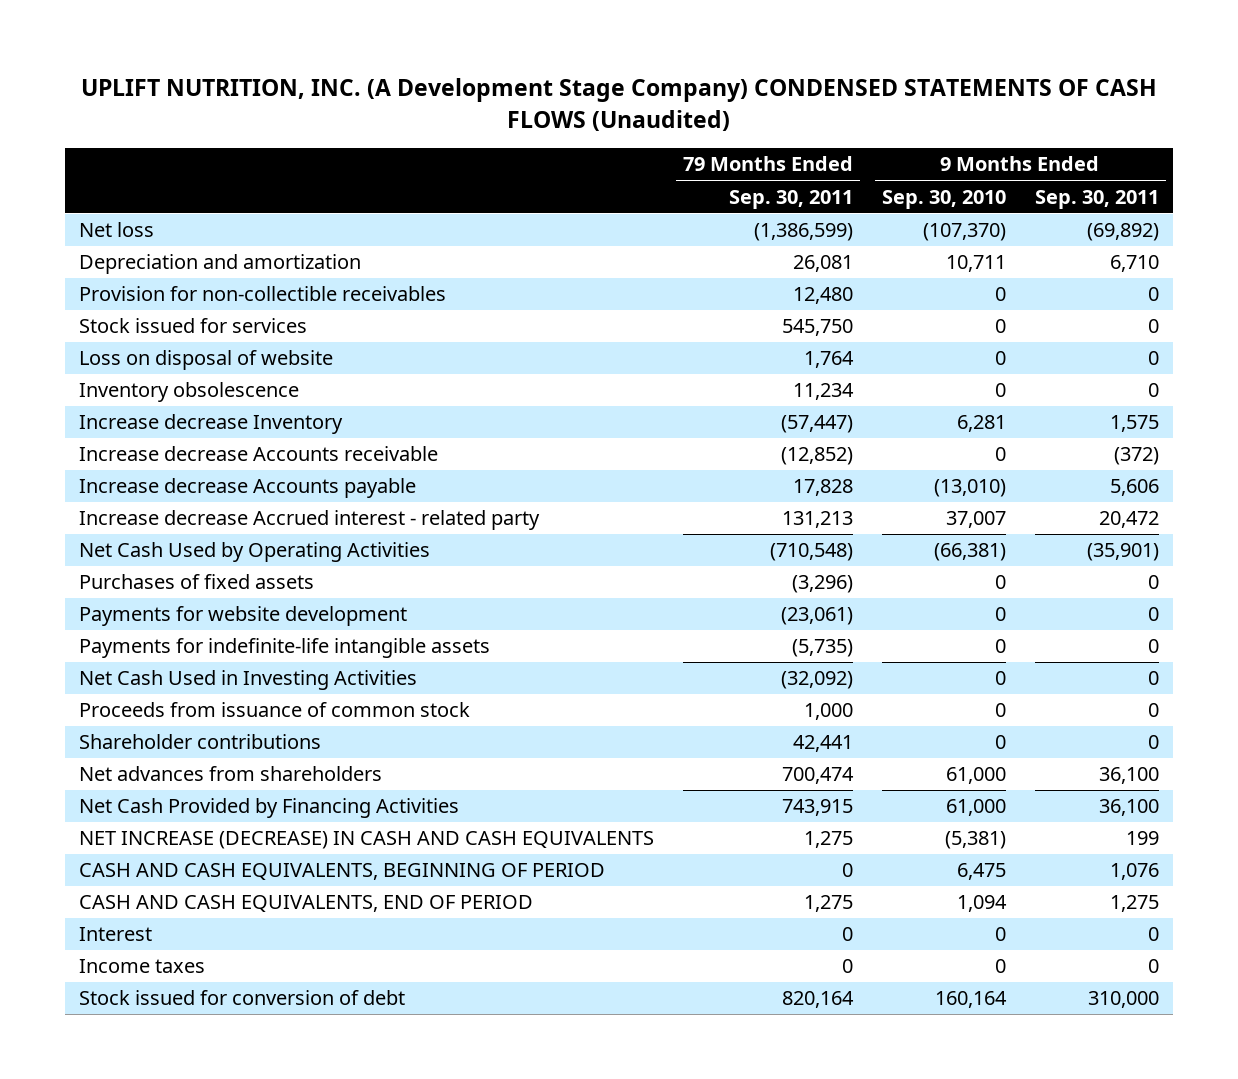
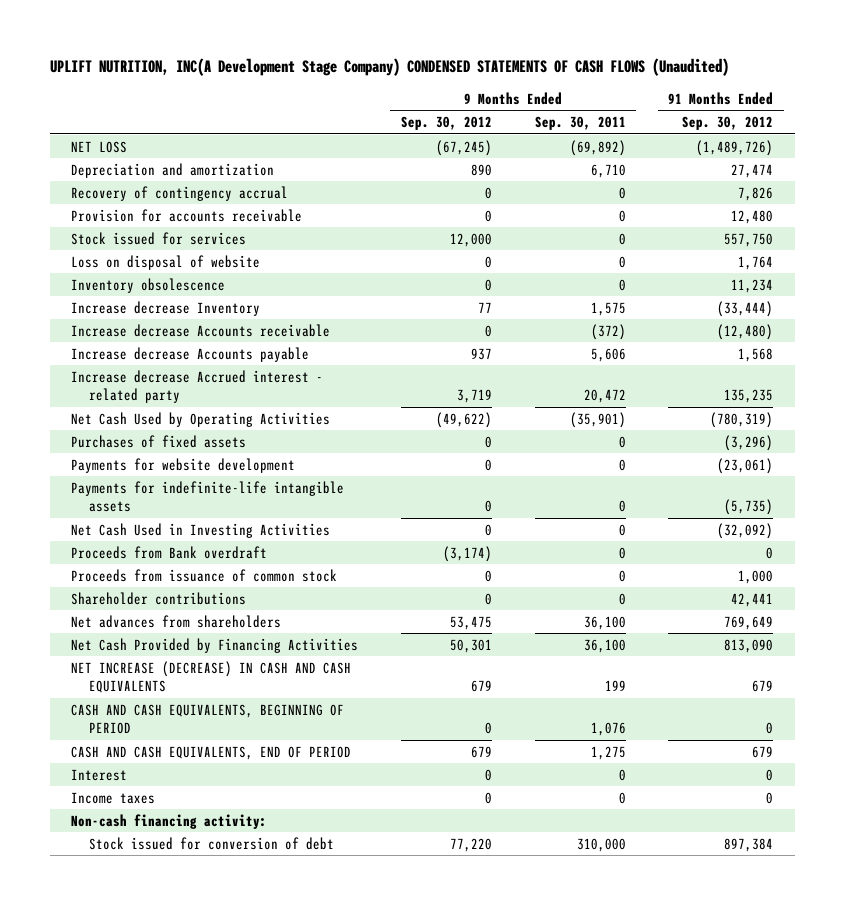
- UPLIFT NUTRITION, INC. (A Development Stage Company) CONDENSED STATEMENTS OF CASH FLOWS (Unaudited)
+ UPLIFT NUTRITION, INC(A Development Stage Company) CONDENSED STATEMENTS OF CASH FLOWS (Unaudited)
- | 79 Months Ended Sep. 30, 2011 | 9 Months Ended Sep. 30, 2010 | 9 Months Ended Sep. 30, 2011
+ | 9 Months Ended Sep. 30, 2012 | 9 Months Ended Sep. 30, 2011 | 91 Months Ended Sep. 30, 2012
- Net loss | (1,386,599) | (107,370) | (69,892)
+ NET LOSS | (67,245) | (69,892) | (1,489,726)
- Provision for non-collectible receivables | 12,480 | 0 | 0
+ Recovery of contingency accrual | 0 | 0 | 7,826
+ Provision for accounts receivable | 0 | 0 | 12,480
+ Proceeds from Bank overdraft | (3,174) | 0 | 0
+ Non-cash financing activity:

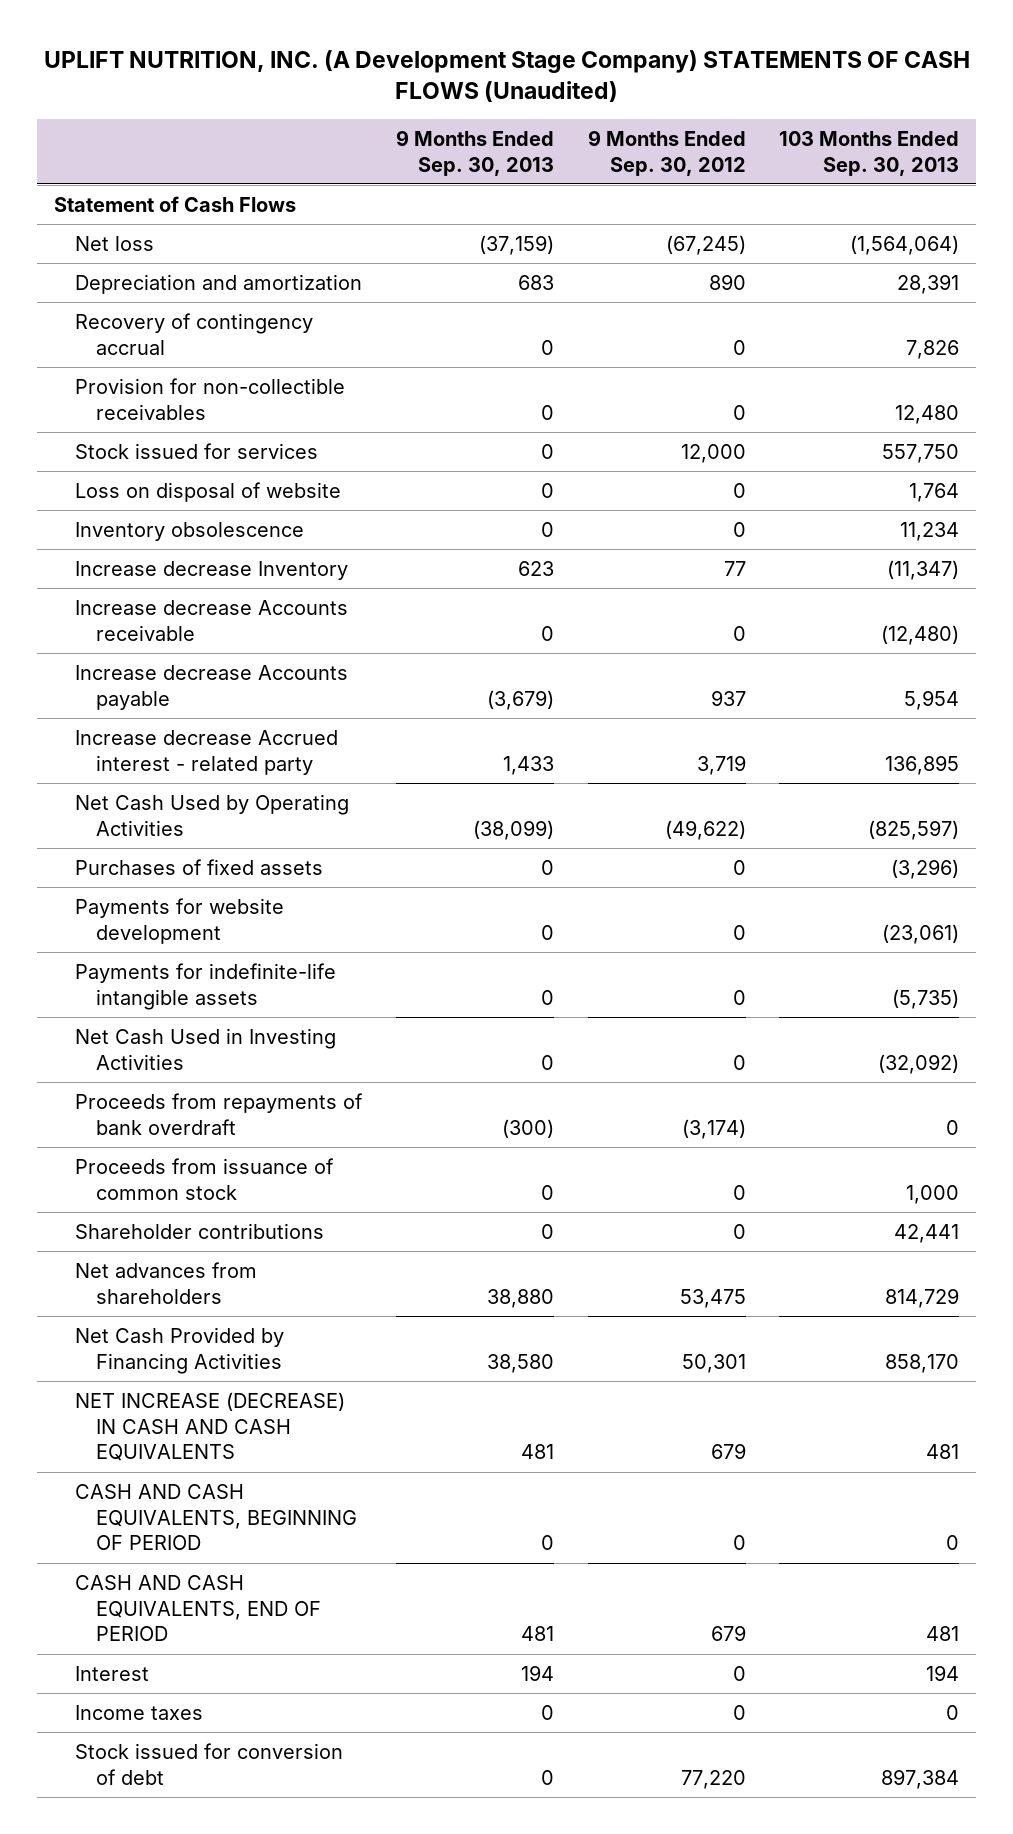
- UPLIFT NUTRITION, INC(A Development Stage Company) CONDENSED STATEMENTS OF CASH FLOWS (Unaudited)
+ UPLIFT NUTRITION, INC. (A Development Stage Company) STATEMENTS OF CASH FLOWS (Unaudited)
- | 9 Months Ended Sep. 30, 2012 | 9 Months Ended Sep. 30, 2011 | 91 Months Ended Sep. 30, 2012
+ | 9 Months Ended Sep. 30, 2013 | 9 Months Ended Sep. 30, 2012 | 103 Months Ended Sep. 30, 2013
- NET LOSS | (67,245) | (69,892) | (1,489,726)
+ Statement of Cash Flows
+ Net loss | (37,159) | (67,245) | (1,564,064)
- Provision for accounts receivable | 0 | 0 | 12,480
+ Provision for non-collectible receivables | 0 | 0 | 12,480
- Proceeds from Bank overdraft | (3,174) | 0 | 0
+ Proceeds from repayments of bank overdraft | (300) | (3,174) | 0
- Non-cash financing activity:

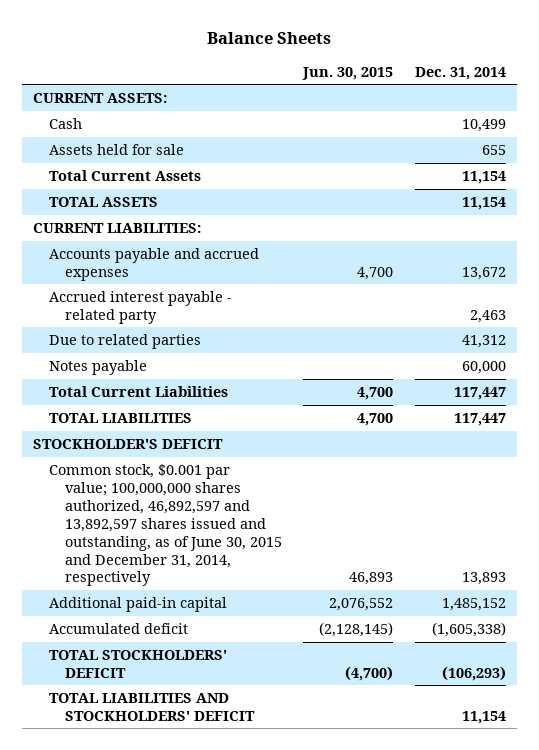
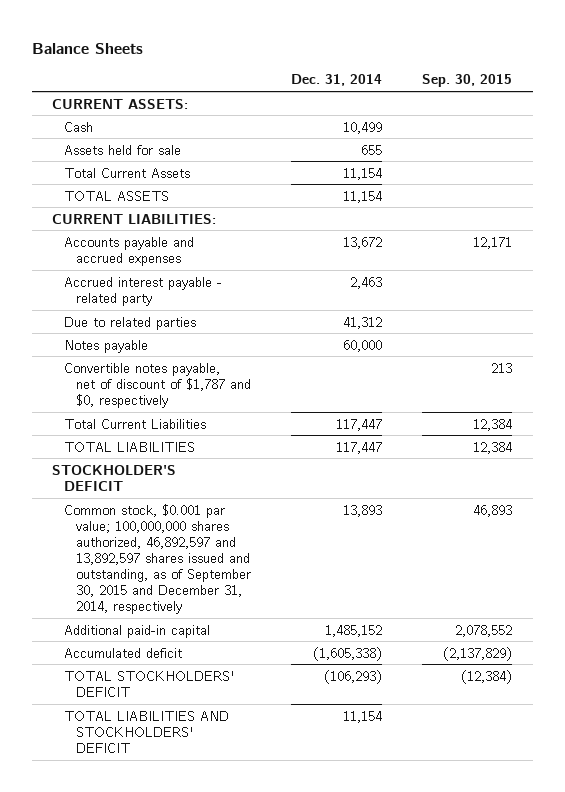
- | Jun. 30, 2015 | Dec. 31, 2014
+ | Dec. 31, 2014 | Sep. 30, 2015
+ Convertible notes payable, net of discount of $1,787 and $0, respectively | | 213
- Common stock, $0.001 par value; 100,000,000 shares authorized, 46,892,597 and 13,892,597 shares issued and outstanding, as of June 30, 2015 and December 31, 2014, respectively | 46,893 | 13,893
+ Common stock, $0.001 par value; 100,000,000 shares authorized, 46,892,597 and 13,892,597 shares issued and outstanding, as of September 30, 2015 and December 31, 2014, respectively | 13,893 | 46,893

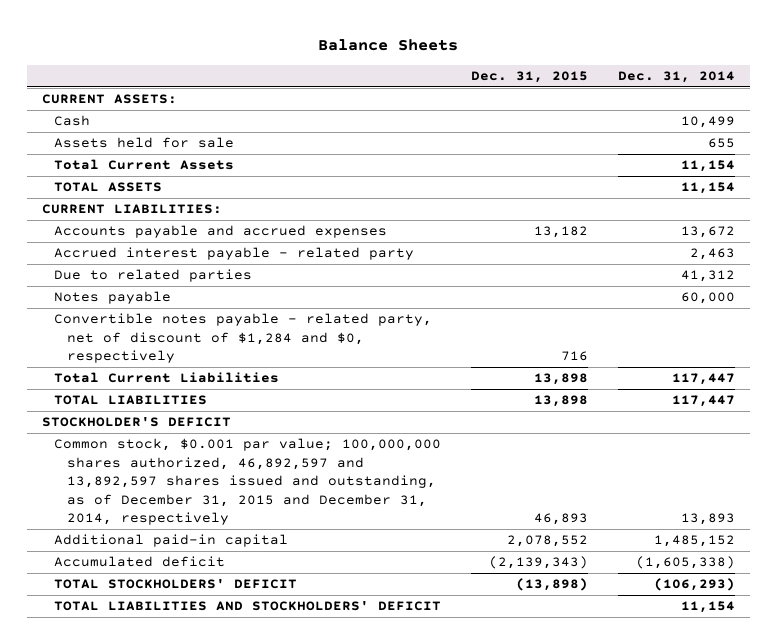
- | Dec. 31, 2014 | Sep. 30, 2015
+ | Dec. 31, 2015 | Dec. 31, 2014
- Convertible notes payable, net of discount of $1,787 and $0, respectively | | 213
+ Convertible notes payable - related party, net of discount of $1,284 and $0, respectively | 716 |
- Common stock, $0.001 par value; 100,000,000 shares authorized, 46,892,597 and 13,892,597 shares issued and outstanding, as of September 30, 2015 and December 31, 2014, respectively | 13,893 | 46,893
+ Common stock, $0.001 par value; 100,000,000 shares authorized, 46,892,597 and 13,892,597 shares issued and outstanding, as of December 31, 2015 and December 31, 2014, respectively | 46,893 | 13,893

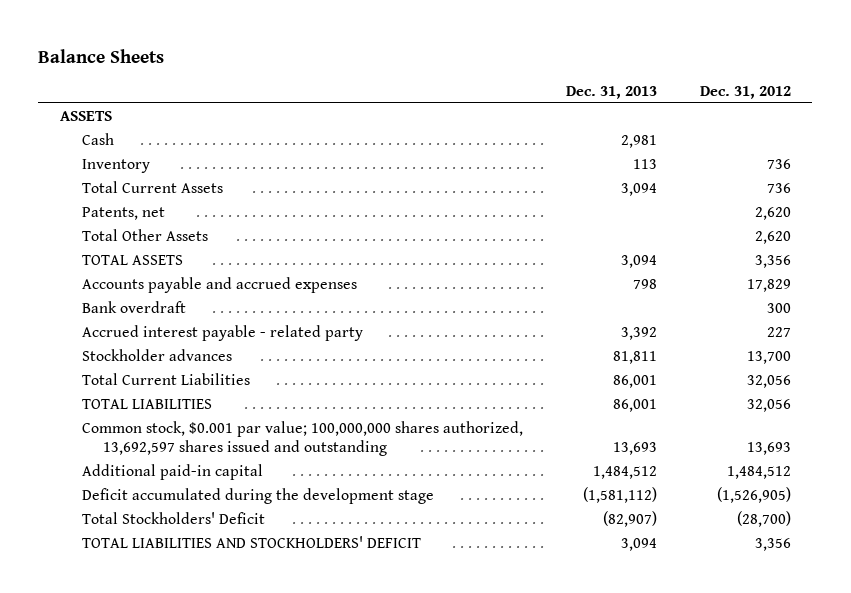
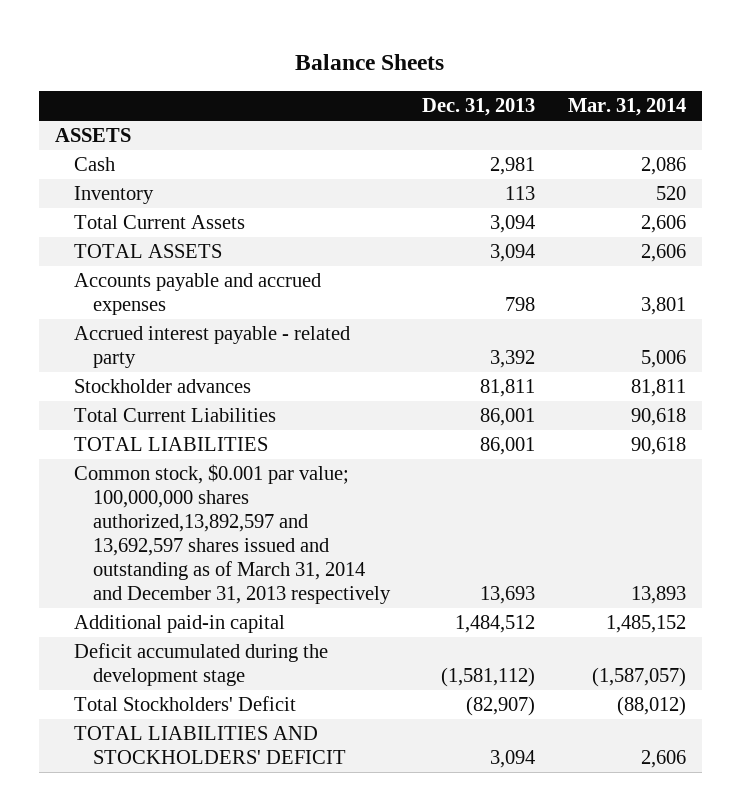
- | Dec. 31, 2013 | Dec. 31, 2012
+ | Dec. 31, 2013 | Mar. 31, 2014
- Patents, net | | 2,620
- Total Other Assets | | 2,620
- Bank overdraft | | 300
- Common stock, $0.001 par value; 100,000,000 shares authorized, 13,692,597 shares issued and outstanding | 13,693 | 13,693
+ Common stock, $0.001 par value; 100,000,000 shares authorized,13,892,597 and 13,692,597 shares issued and outstanding as of March 31, 2014 and December 31, 2013 respectively | 13,693 | 13,893

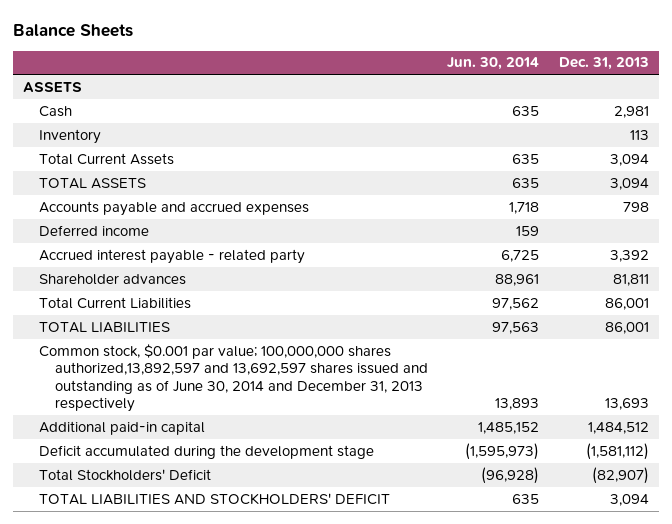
- | Dec. 31, 2013 | Mar. 31, 2014
+ | Jun. 30, 2014 | Dec. 31, 2013
+ Deferred income | 159 |
- Stockholder advances | 81,811 | 81,811
+ Shareholder advances | 88,961 | 81,811
- Common stock, $0.001 par value; 100,000,000 shares authorized,13,892,597 and 13,692,597 shares issued and outstanding as of March 31, 2014 and December 31, 2013 respectively | 13,693 | 13,893
+ Common stock, $0.001 par value; 100,000,000 shares authorized,13,892,597 and 13,692,597 shares issued and outstanding as of June 30, 2014 and December 31, 2013 respectively | 13,893 | 13,693

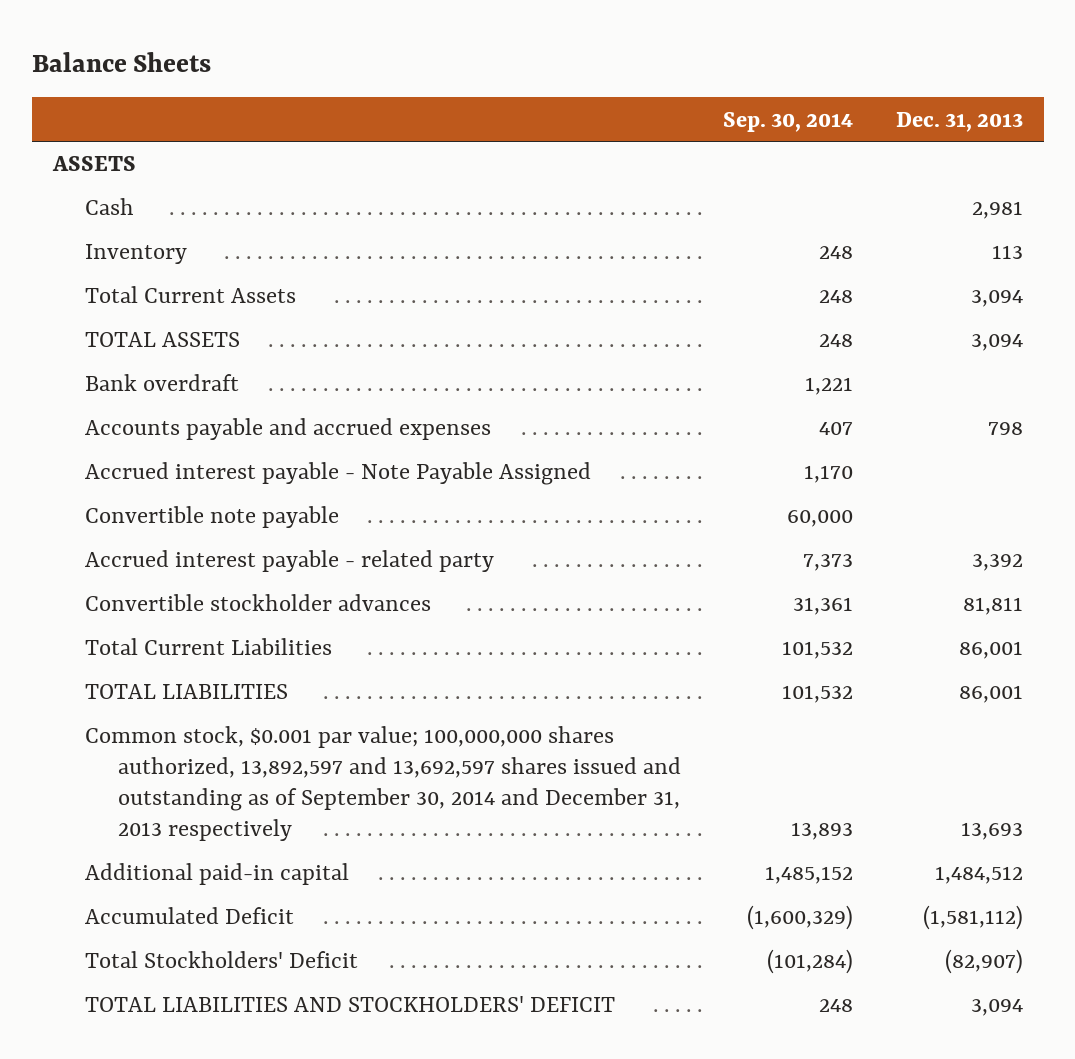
- | Jun. 30, 2014 | Dec. 31, 2013
+ | Sep. 30, 2014 | Dec. 31, 2013
+ Bank overdraft | 1,221 |
- Deferred income | 159 |
+ Accrued interest payable - Note Payable Assigned | 1,170 |
+ Convertible note payable | 60,000 |
- Shareholder advances | 88,961 | 81,811
+ Convertible stockholder advances | 31,361 | 81,811
- Common stock, $0.001 par value; 100,000,000 shares authorized,13,892,597 and 13,692,597 shares issued and outstanding as of June 30, 2014 and December 31, 2013 respectively | 13,893 | 13,693
+ Common stock, $0.001 par value; 100,000,000 shares authorized, 13,892,597 and 13,692,597 shares issued and outstanding as of September 30, 2014 and December 31, 2013 respectively | 13,893 | 13,693
- Deficit accumulated during the development stage | (1,595,973) | (1,581,112)
+ Accumulated Deficit | (1,600,329) | (1,581,112)

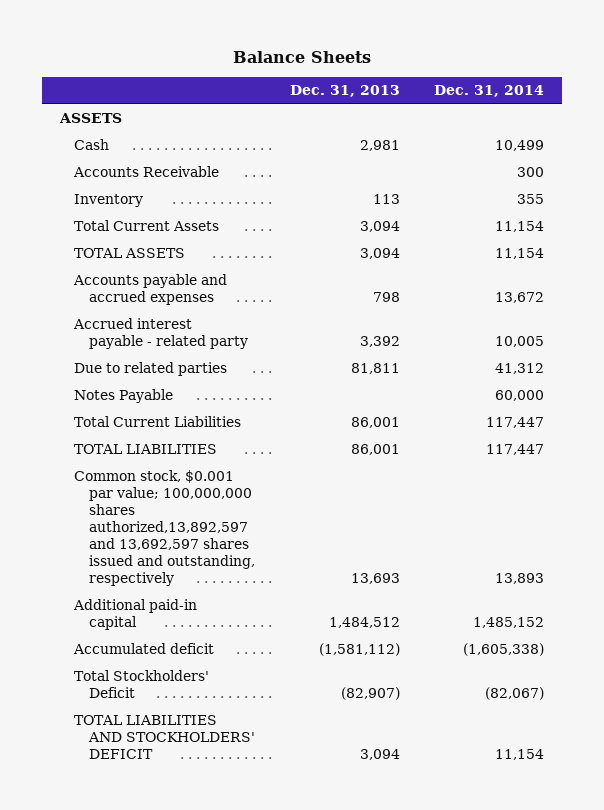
- | Sep. 30, 2014 | Dec. 31, 2013
+ | Dec. 31, 2013 | Dec. 31, 2014
+ Accounts Receivable | | 300
- Bank overdraft | 1,221 |
- Accrued interest payable - Note Payable Assigned | 1,170 |
- Convertible note payable | 60,000 |
- Convertible stockholder advances | 31,361 | 81,811
+ Due to related parties | 81,811 | 41,312
+ Notes Payable | | 60,000
- Common stock, $0.001 par value; 100,000,000 shares authorized, 13,892,597 and 13,692,597 shares issued and outstanding as of September 30, 2014 and December 31, 2013 respectively | 13,893 | 13,693
+ Common stock, $0.001 par value; 100,000,000 shares authorized,13,892,597 and 13,692,597 shares issued and outstanding, respectively | 13,693 | 13,893
- Accumulated Deficit | (1,600,329) | (1,581,112)
+ Accumulated deficit | (1,581,112) | (1,605,338)

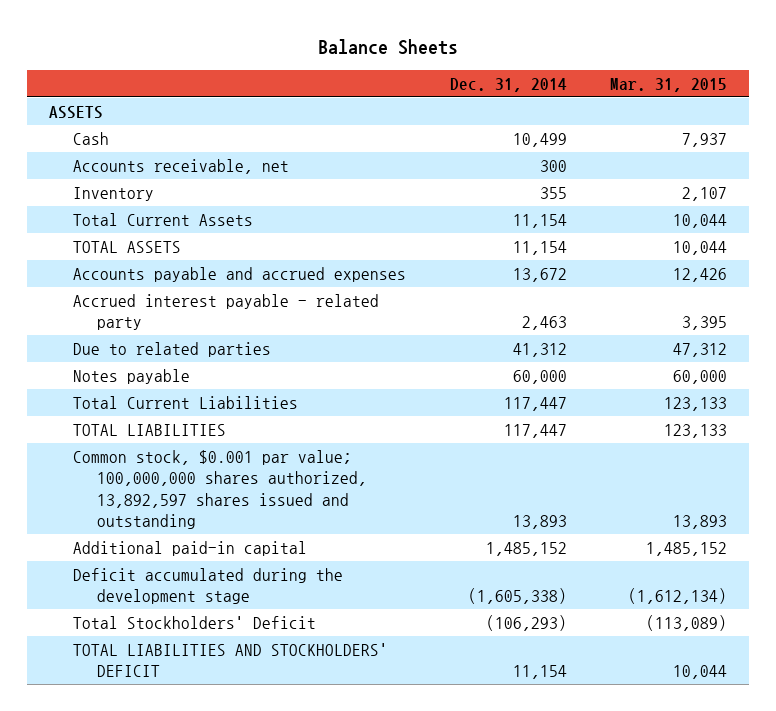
- | Dec. 31, 2013 | Dec. 31, 2014
+ | Dec. 31, 2014 | Mar. 31, 2015
- Accounts Receivable | | 300
+ Accounts receivable, net | 300 |
- Accrued interest payable - related party | 3,392 | 10,005
+ Accrued interest payable - related party | 2,463 | 3,395
- Notes Payable | | 60,000
+ Notes payable | 60,000 | 60,000
- Common stock, $0.001 par value; 100,000,000 shares authorized,13,892,597 and 13,692,597 shares issued and outstanding, respectively | 13,693 | 13,893
+ Common stock, $0.001 par value; 100,000,000 shares authorized, 13,892,597 shares issued and outstanding | 13,893 | 13,893
- Accumulated deficit | (1,581,112) | (1,605,338)
- Total Stockholders' Deficit | (82,907) | (82,067)
+ Deficit accumulated during the development stage | (1,605,338) | (1,612,134)
+ Total Stockholders' Deficit | (106,293) | (113,089)

